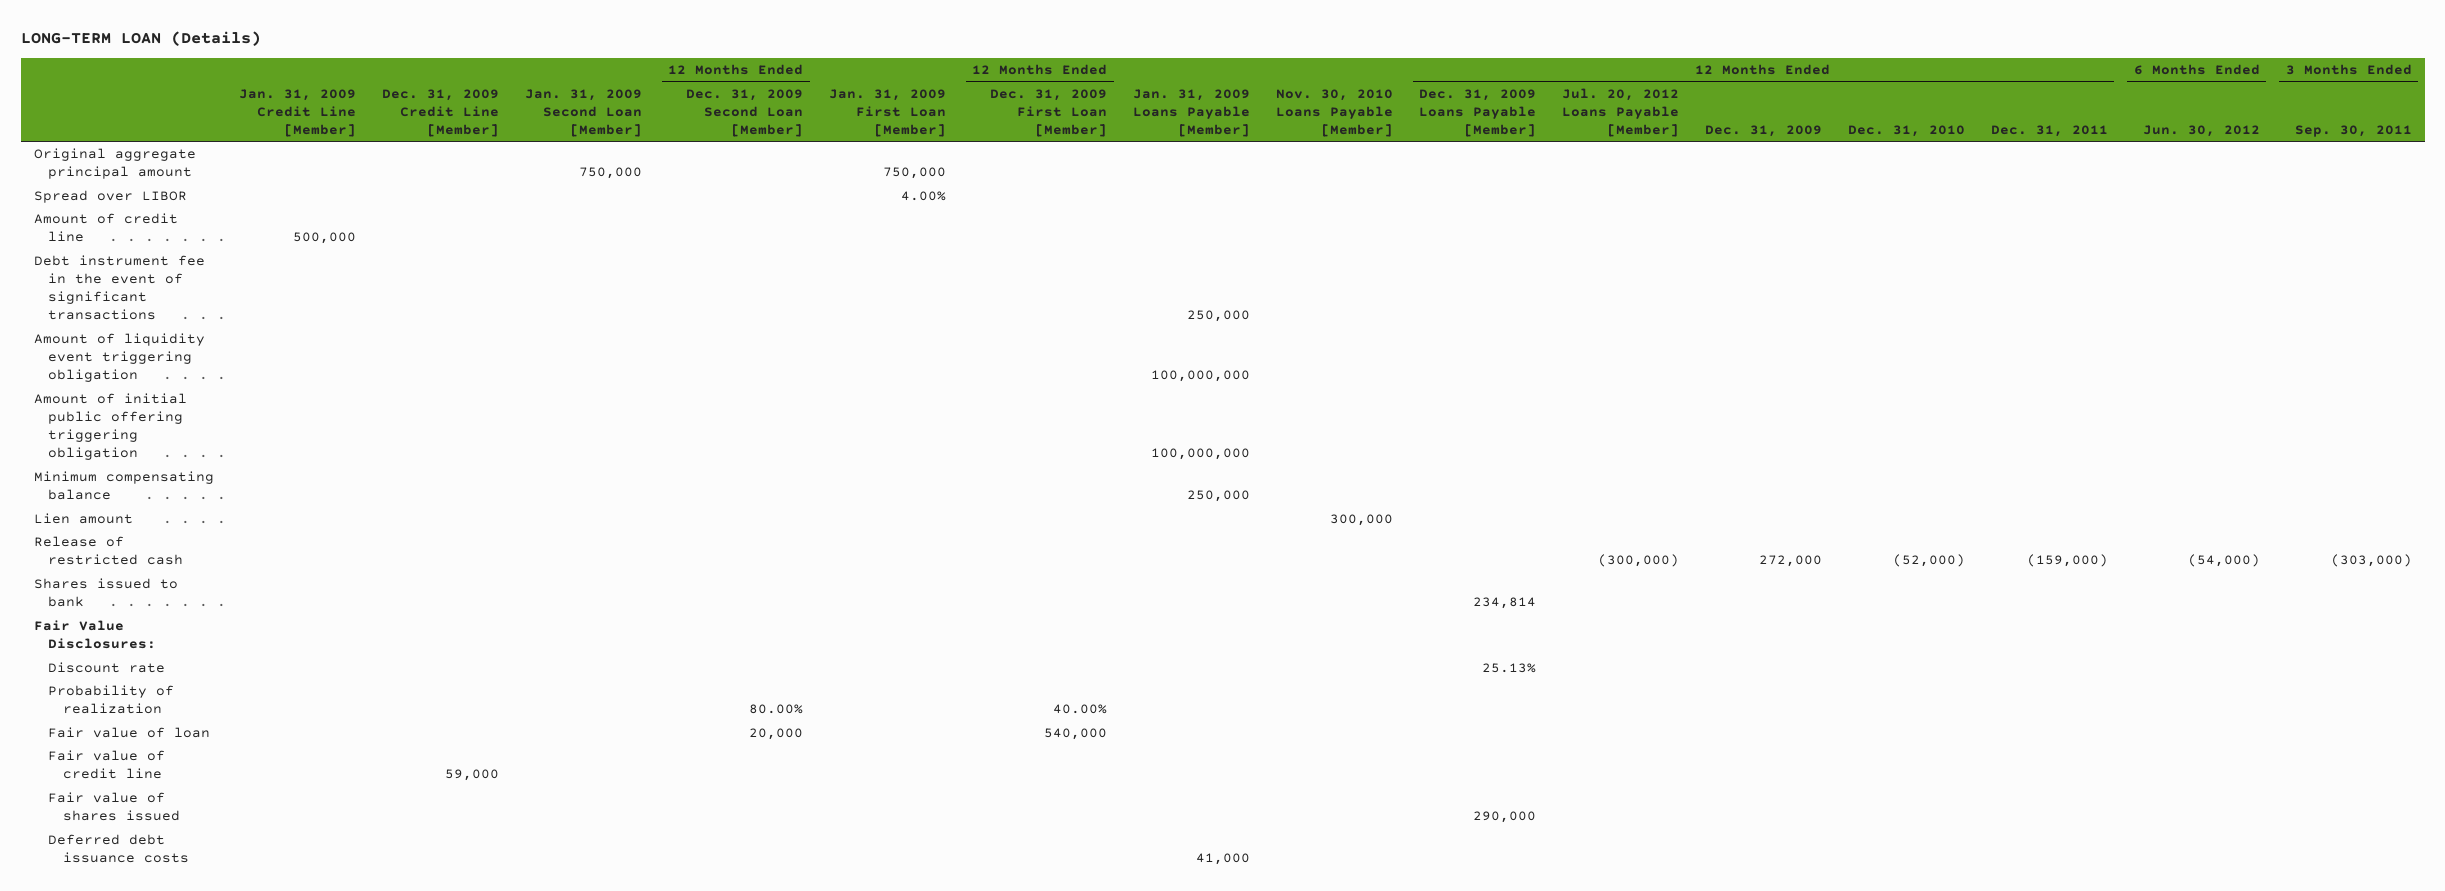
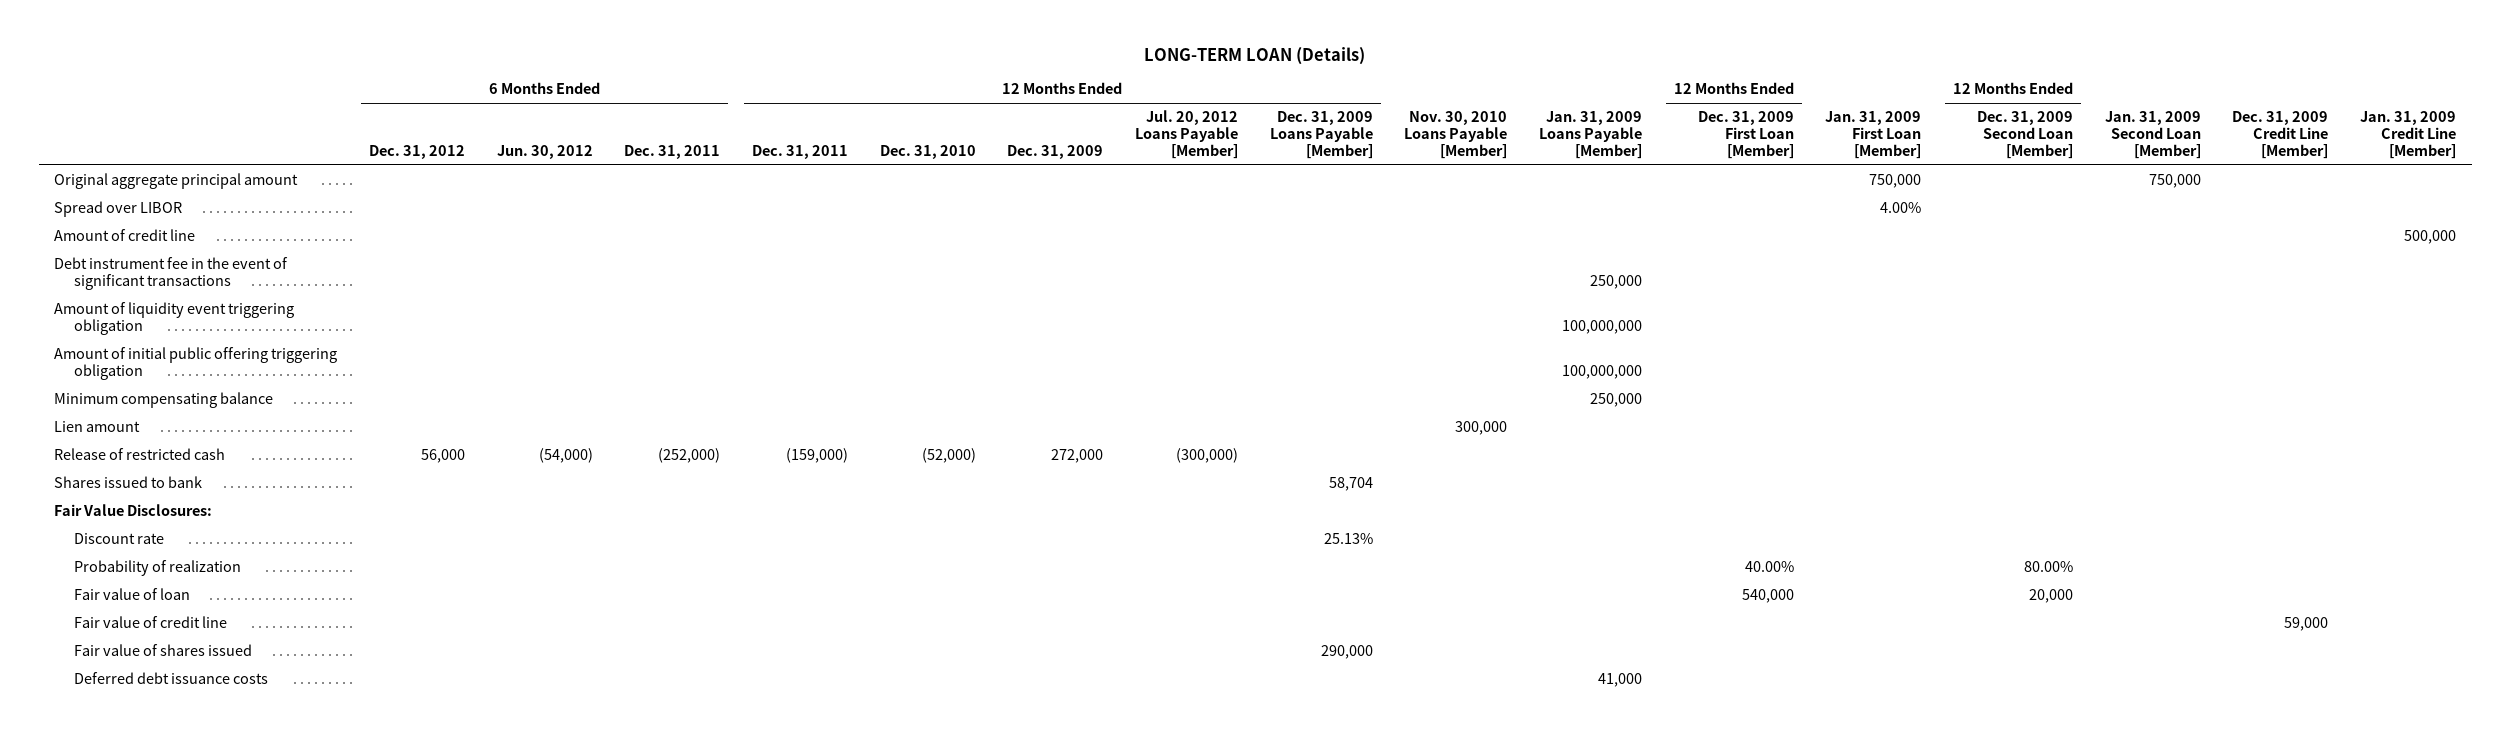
- | Jan. 31, 2009 Credit Line [Member] | Dec. 31, 2009 Credit Line [Member] | Jan. 31, 2009 Second Loan [Member] | 12 Months Ended Dec. 31, 2009 Second Loan [Member] | Jan. 31, 2009 First Loan [Member] | 12 Months Ended Dec. 31, 2009 First Loan [Member] | Jan. 31, 2009 Loans Payable [Member] | Nov. 30, 2010 Loans Payable [Member] | 12 Months Ended Dec. 31, 2009 Loans Payable [Member] | 12 Months Ended Jul. 20, 2012 Loans Payable [Member] | 12 Months Ended Dec. 31, 2009 | 12 Months Ended Dec. 31, 2010 | 12 Months Ended Dec. 31, 2011 | 6 Months Ended Jun. 30, 2012 | 3 Months Ended Sep. 30, 2011
+ | 6 Months Ended Dec. 31, 2012 | 6 Months Ended Jun. 30, 2012 | 6 Months Ended Dec. 31, 2011 | 12 Months Ended Dec. 31, 2011 | 12 Months Ended Dec. 31, 2010 | 12 Months Ended Dec. 31, 2009 | 12 Months Ended Jul. 20, 2012 Loans Payable [Member] | 12 Months Ended Dec. 31, 2009 Loans Payable [Member] | Nov. 30, 2010 Loans Payable [Member] | Jan. 31, 2009 Loans Payable [Member] | 12 Months Ended Dec. 31, 2009 First Loan [Member] | Jan. 31, 2009 First Loan [Member] | 12 Months Ended Dec. 31, 2009 Second Loan [Member] | Jan. 31, 2009 Second Loan [Member] | Dec. 31, 2009 Credit Line [Member] | Jan. 31, 2009 Credit Line [Member]
- Shares issued to bank | | | | | | | | | 234,814 | | | | | |
+ Shares issued to bank | | | | | | | | 58,704 | | | | | | | |

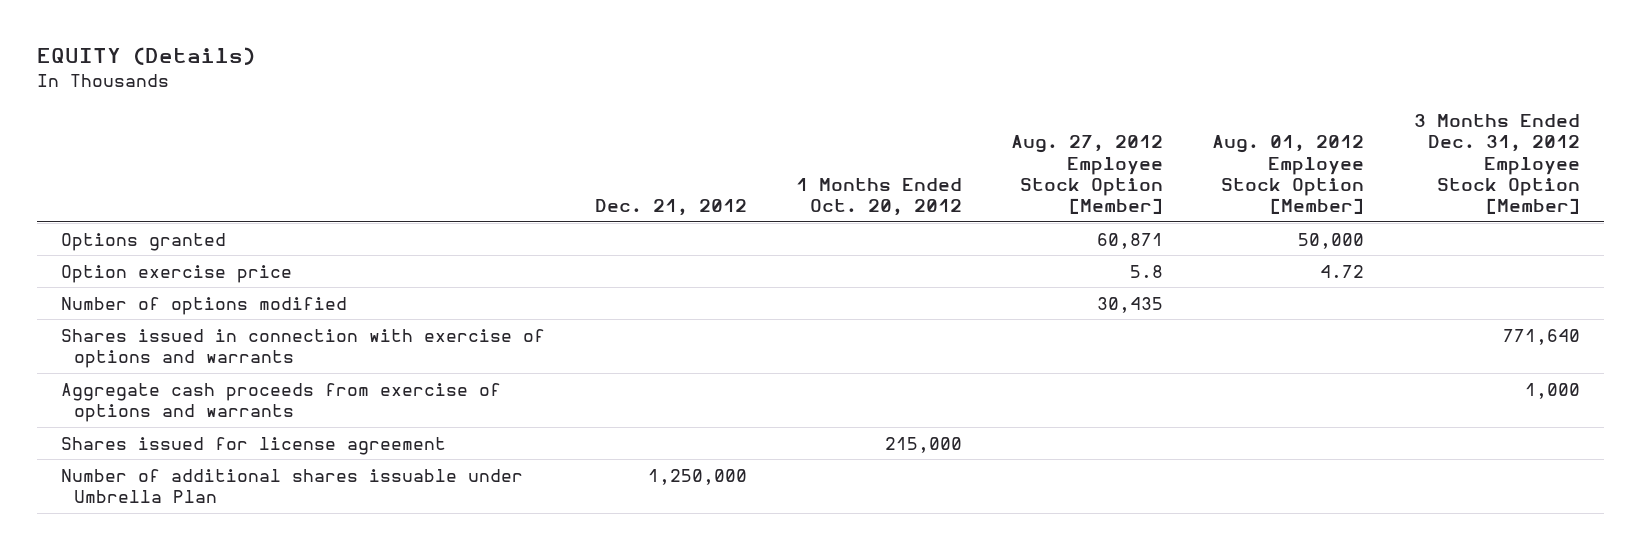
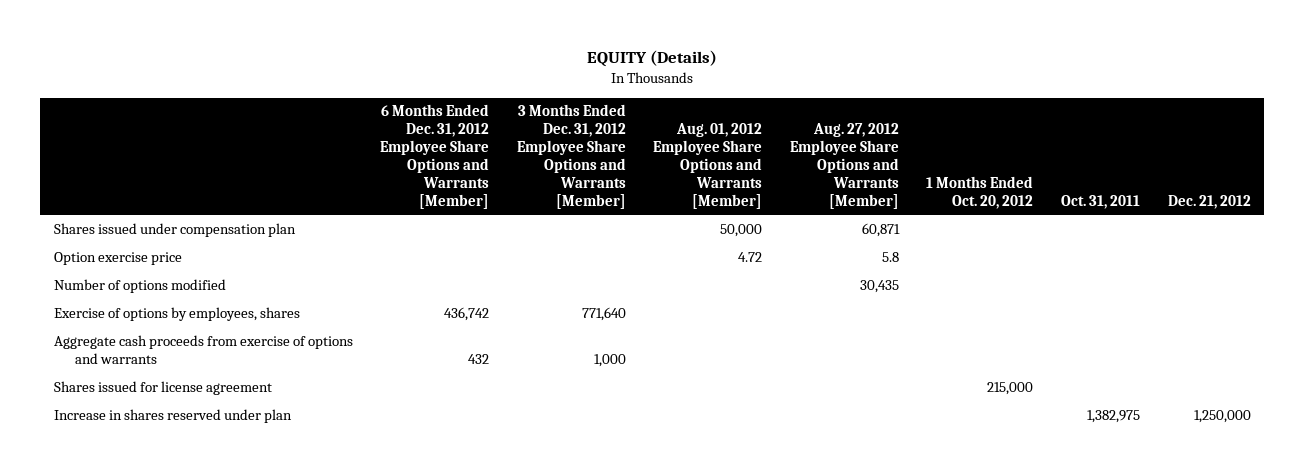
- | Dec. 21, 2012 | 1 Months Ended Oct. 20, 2012 | Aug. 27, 2012 Employee Stock Option [Member] | Aug. 01, 2012 Employee Stock Option [Member] | 3 Months Ended Dec. 31, 2012 Employee Stock Option [Member]
+ | 6 Months Ended Dec. 31, 2012 Employee Share Options and Warrants [Member] | 3 Months Ended Dec. 31, 2012 Employee Share Options and Warrants [Member] | Aug. 01, 2012 Employee Share Options and Warrants [Member] | Aug. 27, 2012 Employee Share Options and Warrants [Member] | 1 Months Ended Oct. 20, 2012 | Oct. 31, 2011 | Dec. 21, 2012
- Options granted | | | 60,871 | 50,000 |
+ Shares issued under compensation plan | | | 50,000 | 60,871 | | |
- Shares issued in connection with exercise of options and warrants | | | | | 771,640
+ Exercise of options by employees, shares | 436,742 | 771,640 | | | | |
- Number of additional shares issuable under Umbrella Plan | 1,250,000 | | | |
+ Increase in shares reserved under plan | | | | | | 1,382,975 | 1,250,000

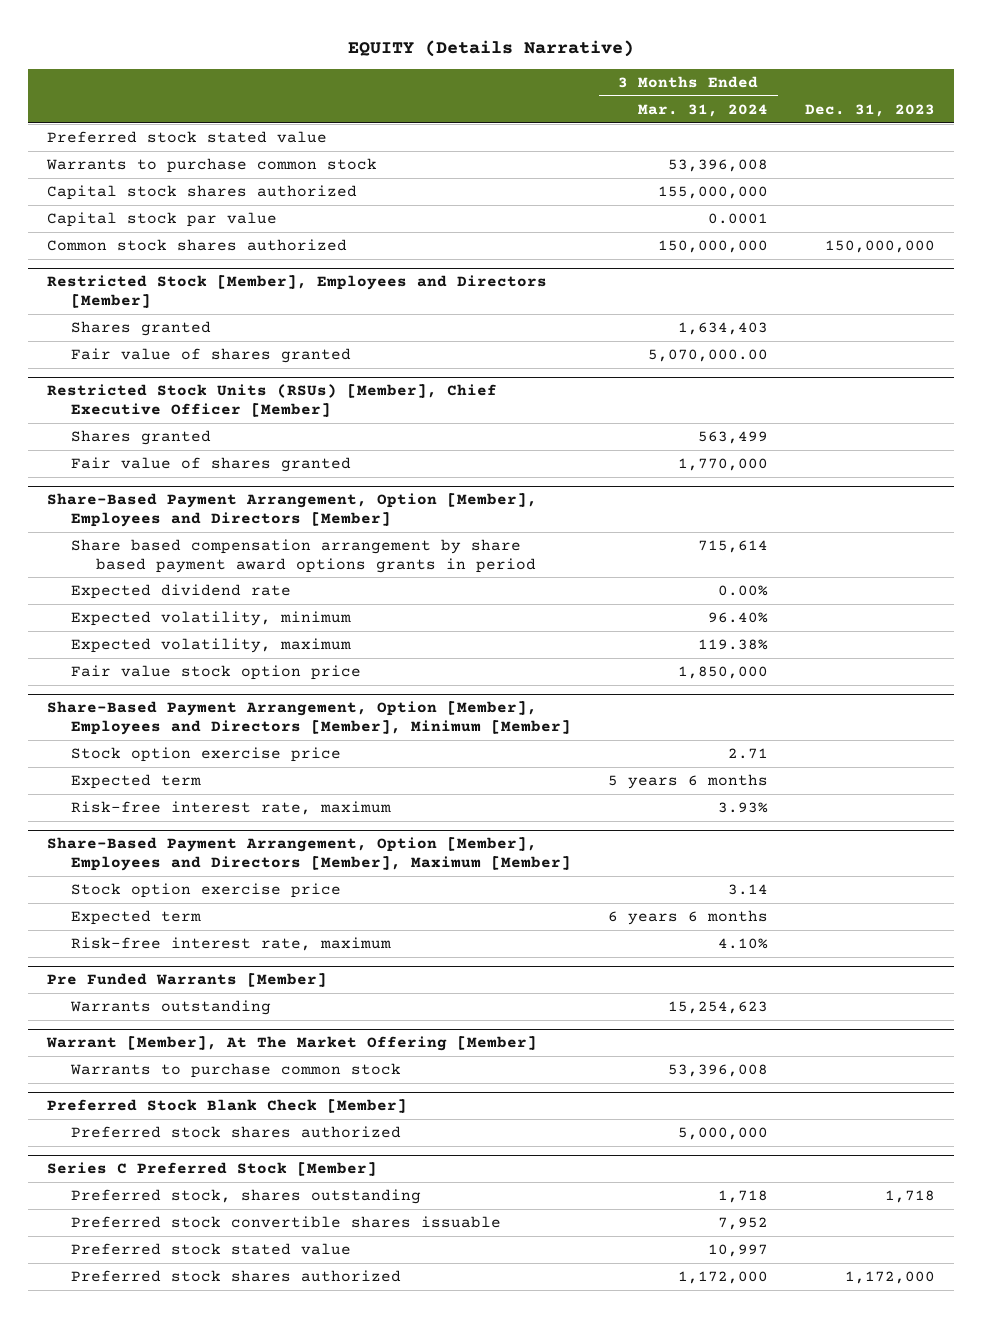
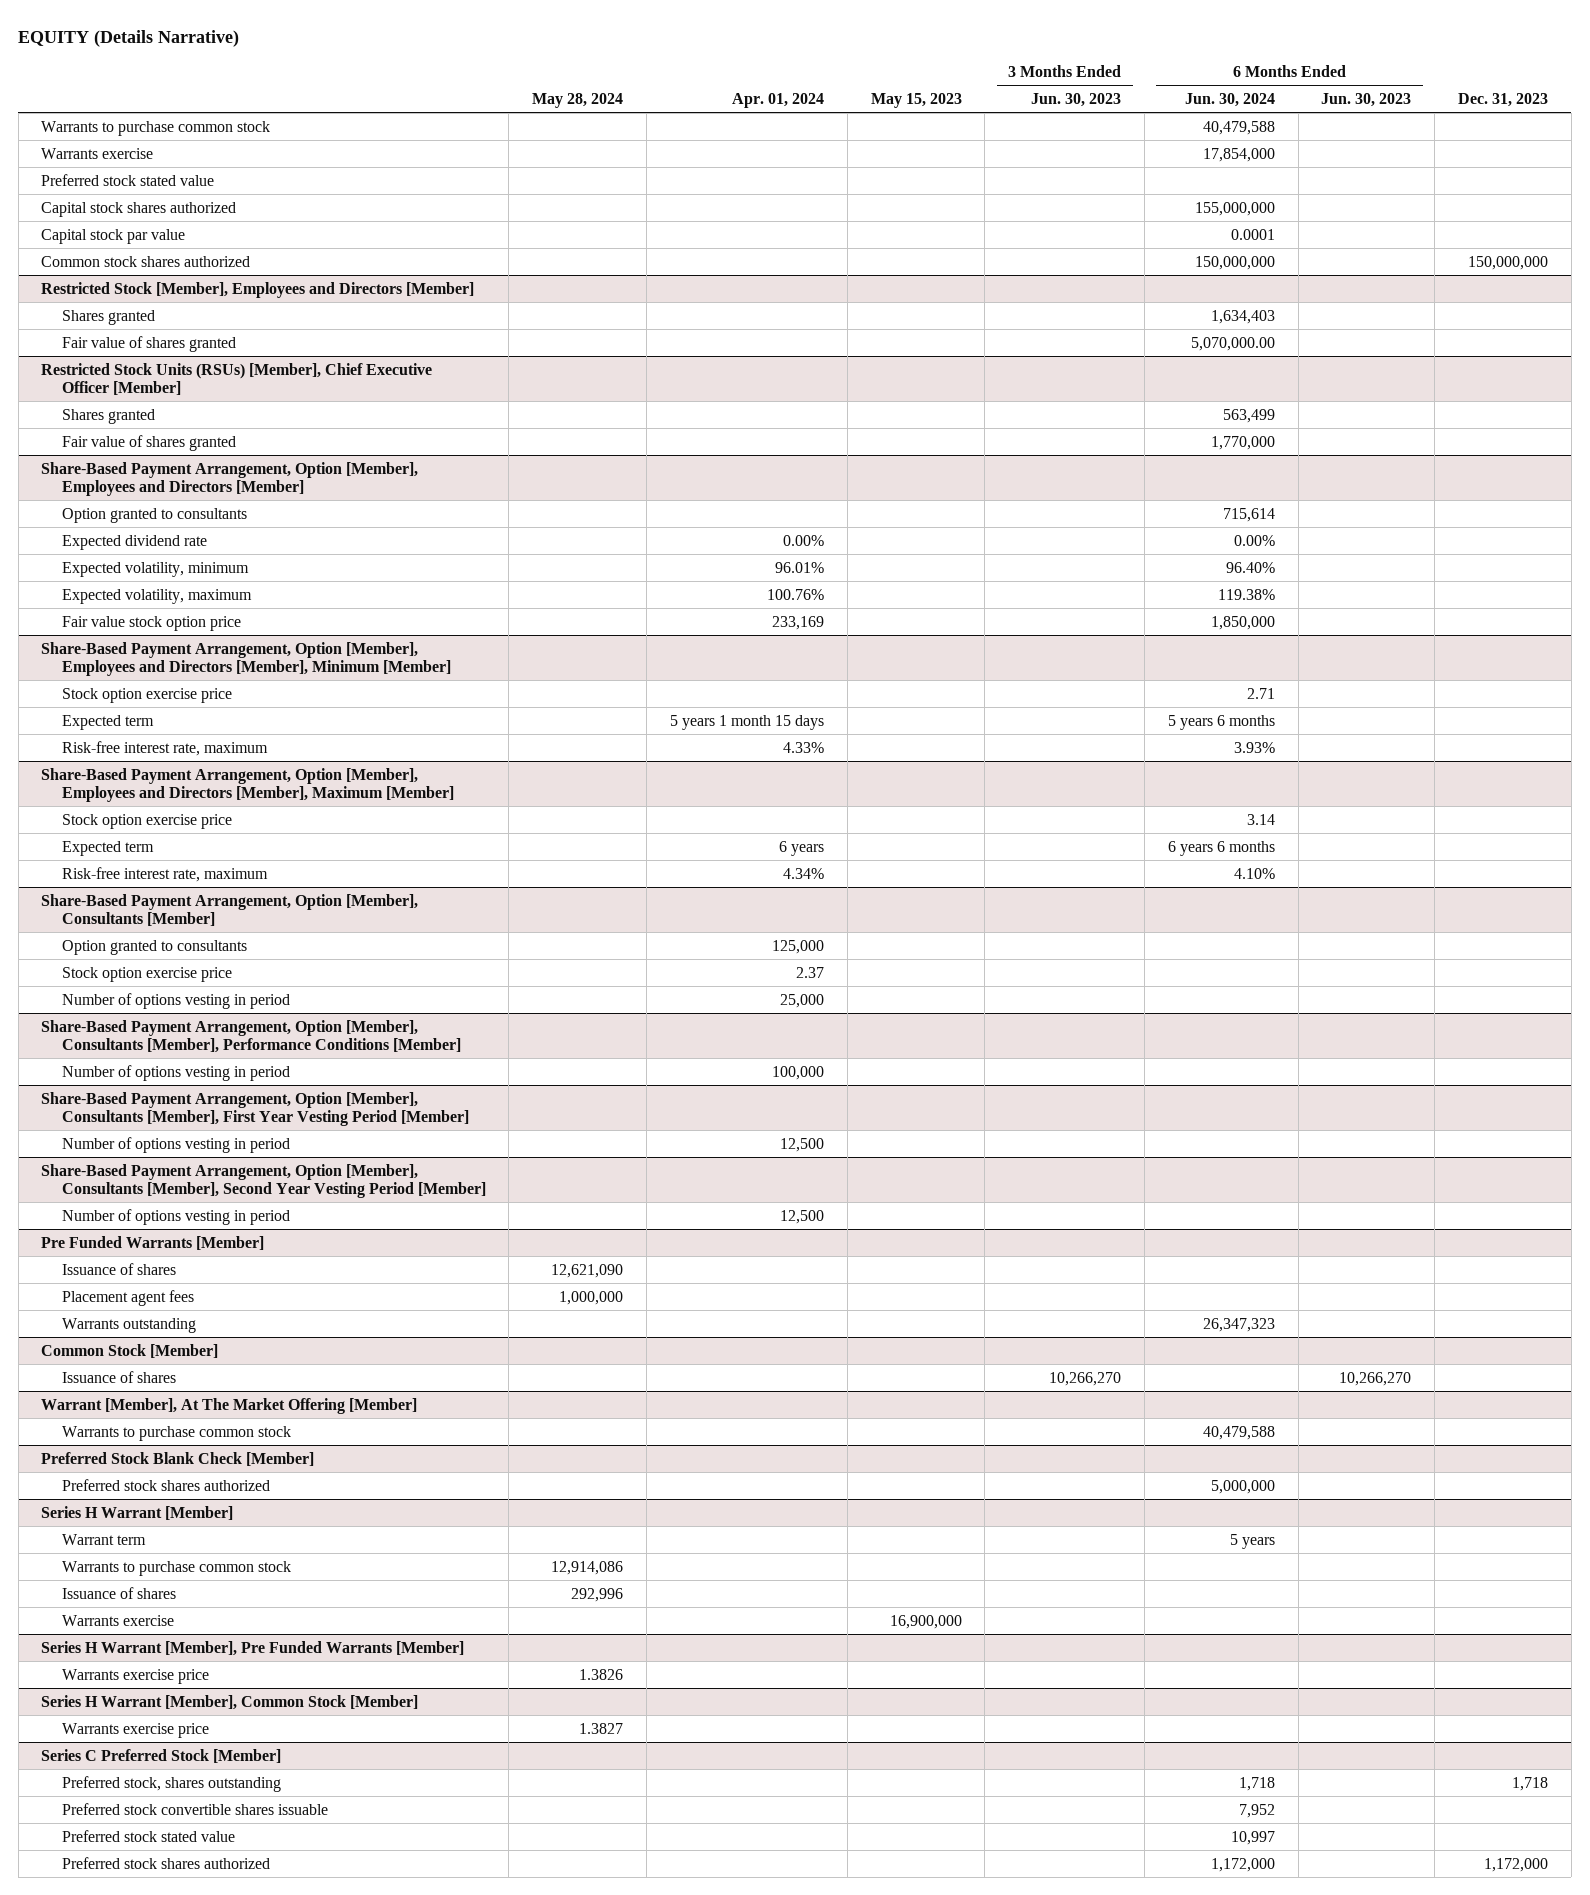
- | 3 Months Ended Mar. 31, 2024 | Dec. 31, 2023
+ | May 28, 2024 | Apr. 01, 2024 | May 15, 2023 | 3 Months Ended Jun. 30, 2023 | 6 Months Ended Jun. 30, 2024 | 6 Months Ended Jun. 30, 2023 | Dec. 31, 2023
+ Warrants exercise | | | | | 17,854,000 | |
moved down: Preferred stock stated value
@ Share-Based Payment Arrangement, Option [Member], Employees and Directors [Member]
- Share based compensation arrangement by share based payment award options grants in period | 715,614 |
+ Option granted to consultants | | | | | 715,614 | |
+ Share-Based Payment Arrangement, Option [Member], Consultants [Member]
+ Option granted to consultants | | 125,000 | | | | |
+ Stock option exercise price | | 2.37 | | | | |
+ Number of options vesting in period | | 25,000 | | | | |
+ Share-Based Payment Arrangement, Option [Member], Consultants [Member], Performance Conditions [Member]
+ Number of options vesting in period | | 100,000 | | | | |
+ Share-Based Payment Arrangement, Option [Member], Consultants [Member], First Year Vesting Period [Member]
+ Number of options vesting in period | | 12,500 | | | | |
+ Share-Based Payment Arrangement, Option [Member], Consultants [Member], Second Year Vesting Period [Member]
+ Number of options vesting in period | | 12,500 | | | | |
@ Pre Funded Warrants [Member]
+ Issuance of shares | 12,621,090 | | | | | |
+ Placement agent fees | 1,000,000 | | | | | |
+ Common Stock [Member]
+ Issuance of shares | | | | 10,266,270 | | 10,266,270 |
+ Series H Warrant [Member]
+ Warrant term | | | | | 5 years | |
+ Warrants to purchase common stock | 12,914,086 | | | | | |
+ Issuance of shares | 292,996 | | | | | |
+ Warrants exercise | | | 16,900,000 | | | |
+ Series H Warrant [Member], Pre Funded Warrants [Member]
+ Warrants exercise price | 1.3826 | | | | | |
+ Series H Warrant [Member], Common Stock [Member]
+ Warrants exercise price | 1.3827 | | | | | |

